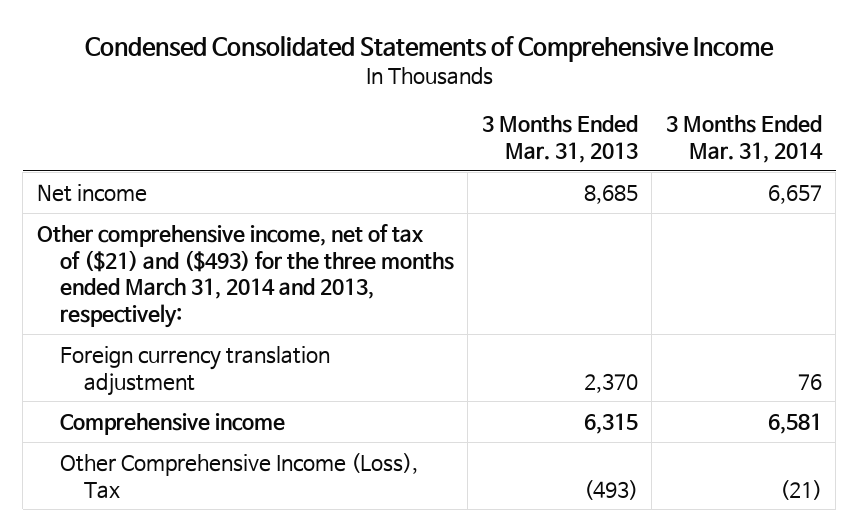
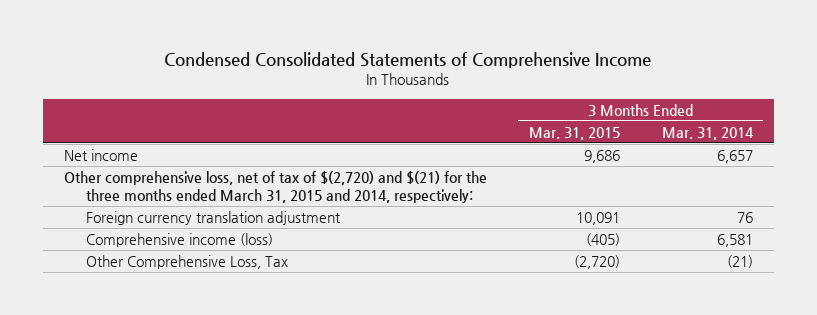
- | 3 Months Ended Mar. 31, 2013 | 3 Months Ended Mar. 31, 2014
+ | 3 Months Ended Mar. 31, 2015 | 3 Months Ended Mar. 31, 2014
- Other comprehensive income, net of tax of ($21) and ($493) for the three months ended March 31, 2014 and 2013, respectively:
+ Other comprehensive loss, net of tax of $(2,720) and $(21) for the three months ended March 31, 2015 and 2014, respectively:
- Comprehensive income | 6,315 | 6,581
- Other Comprehensive Income (Loss), Tax | (493) | (21)
+ Comprehensive income (loss) | (405) | 6,581
+ Other Comprehensive Loss, Tax | (2,720) | (21)

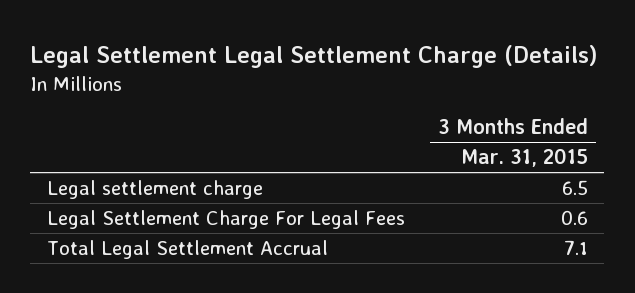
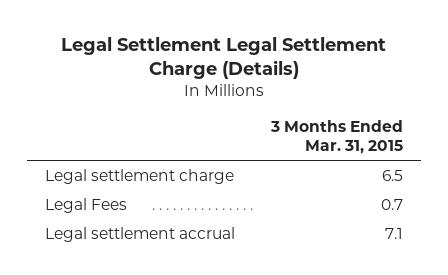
- Legal Settlement Charge For Legal Fees | 0.6
- Total Legal Settlement Accrual | 7.1
+ Legal Fees | 0.7
+ Legal settlement accrual | 7.1

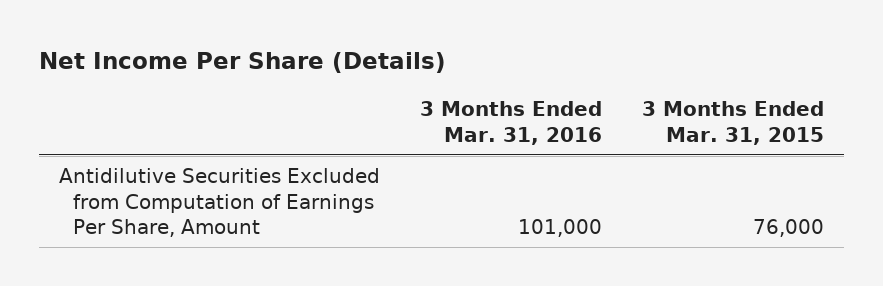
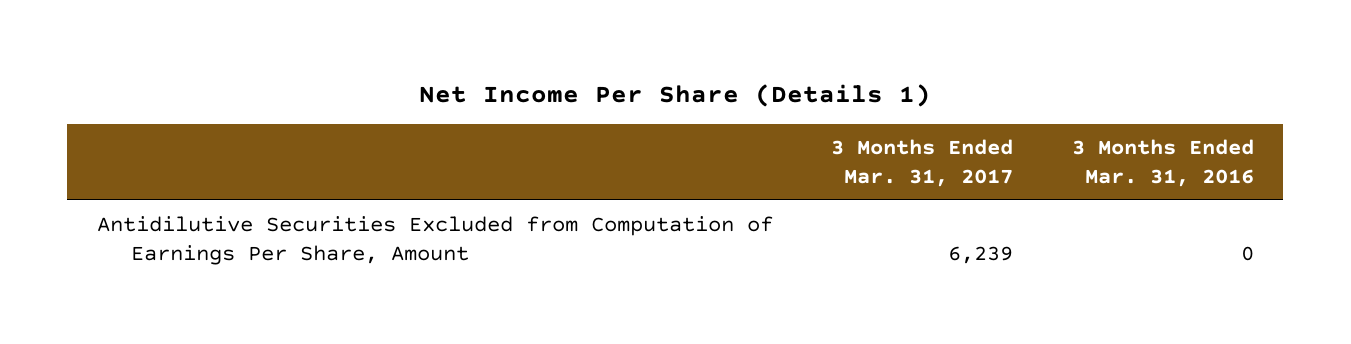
- Net Income Per Share (Details)
+ Net Income Per Share (Details 1)
- | 3 Months Ended Mar. 31, 2016 | 3 Months Ended Mar. 31, 2015
+ | 3 Months Ended Mar. 31, 2017 | 3 Months Ended Mar. 31, 2016
- Antidilutive Securities Excluded from Computation of Earnings Per Share, Amount | 101,000 | 76,000
+ Antidilutive Securities Excluded from Computation of Earnings Per Share, Amount | 6,239 | 0

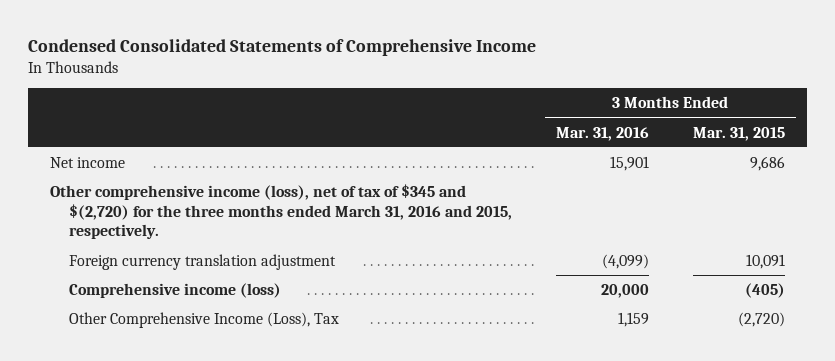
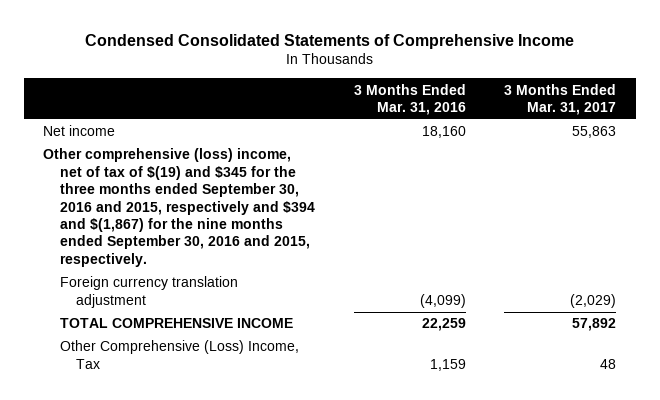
- | 3 Months Ended Mar. 31, 2016 | 3 Months Ended Mar. 31, 2015
+ | 3 Months Ended Mar. 31, 2016 | 3 Months Ended Mar. 31, 2017
- Net income | 15,901 | 9,686
- Other comprehensive income (loss), net of tax of $345 and $(2,720) for the three months ended March 31, 2016 and 2015, respectively.
+ Net income | 18,160 | 55,863
+ Other comprehensive (loss) income, net of tax of $(19) and $345 for the three months ended September 30, 2016 and 2015, respectively and $394 and $(1,867) for the nine months ended September 30, 2016 and 2015, respectively.
- Comprehensive income (loss) | 20,000 | (405)
- Other Comprehensive Income (Loss), Tax | 1,159 | (2,720)
+ TOTAL COMPREHENSIVE INCOME | 22,259 | 57,892
+ Other Comprehensive (Loss) Income, Tax | 1,159 | 48

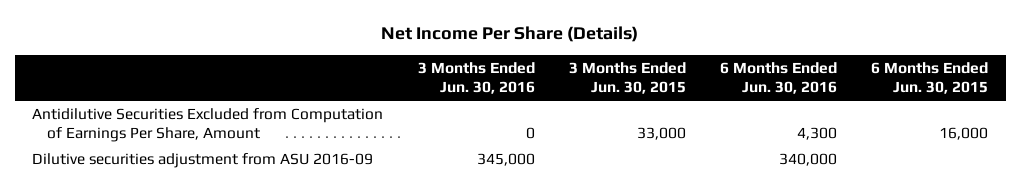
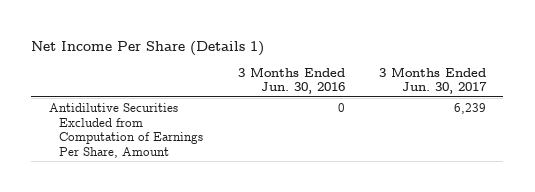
- Net Income Per Share (Details)
+ Net Income Per Share (Details 1)
- | 3 Months Ended Jun. 30, 2016 | 3 Months Ended Jun. 30, 2015 | 6 Months Ended Jun. 30, 2016 | 6 Months Ended Jun. 30, 2015
+ | 3 Months Ended Jun. 30, 2016 | 3 Months Ended Jun. 30, 2017
- Dilutive securities adjustment from ASU 2016-09 | 345,000 | | 340,000 |

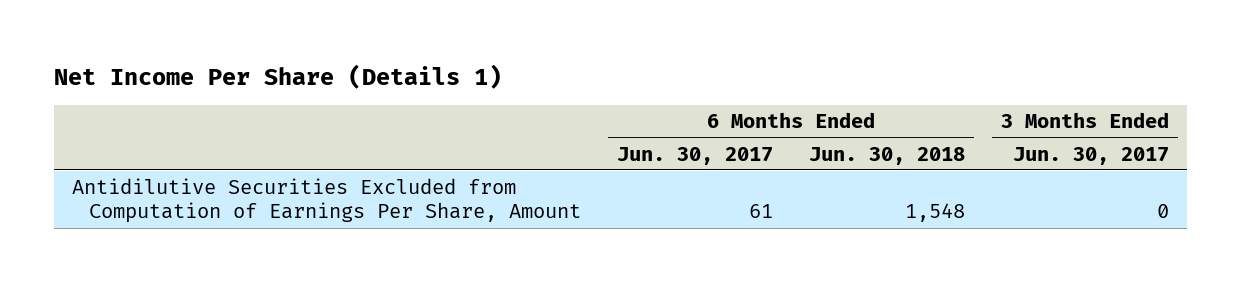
- | 3 Months Ended Jun. 30, 2016 | 3 Months Ended Jun. 30, 2017
+ | 6 Months Ended Jun. 30, 2017 | 6 Months Ended Jun. 30, 2018 | 3 Months Ended Jun. 30, 2017
- Antidilutive Securities Excluded from Computation of Earnings Per Share, Amount | 0 | 6,239
+ Antidilutive Securities Excluded from Computation of Earnings Per Share, Amount | 61 | 1,548 | 0

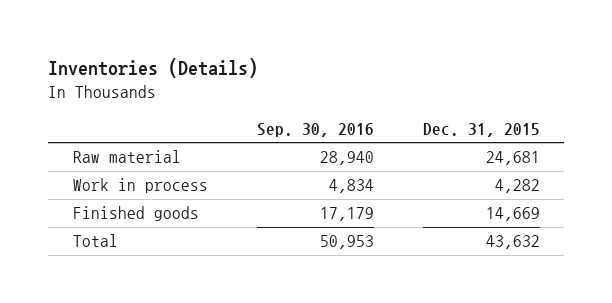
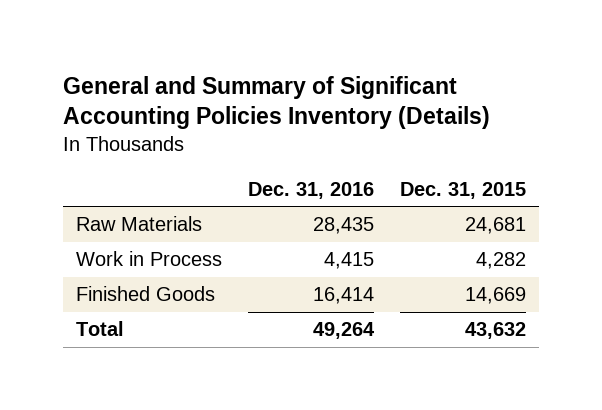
- Inventories (Details)
+ General and Summary of Significant Accounting Policies Inventory (Details)
- | Sep. 30, 2016 | Dec. 31, 2015
+ | Dec. 31, 2016 | Dec. 31, 2015
- Raw material | 28,940 | 24,681
- Work in process | 4,834 | 4,282
- Finished goods | 17,179 | 14,669
+ Raw Materials | 28,435 | 24,681
+ Work in Process | 4,415 | 4,282
+ Finished Goods | 16,414 | 14,669

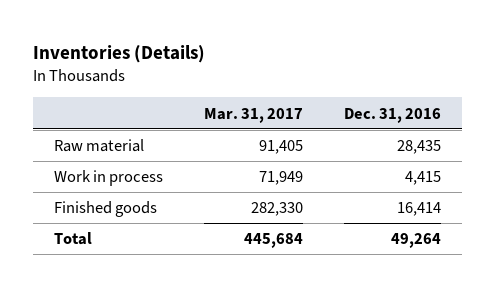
- General and Summary of Significant Accounting Policies Inventory (Details)
+ Inventories (Details)
- | Dec. 31, 2016 | Dec. 31, 2015
+ | Mar. 31, 2017 | Dec. 31, 2016
- Raw Materials | 28,435 | 24,681
- Work in Process | 4,415 | 4,282
- Finished Goods | 16,414 | 14,669
+ Raw material | 91,405 | 28,435
+ Work in process | 71,949 | 4,415
+ Finished goods | 282,330 | 16,414

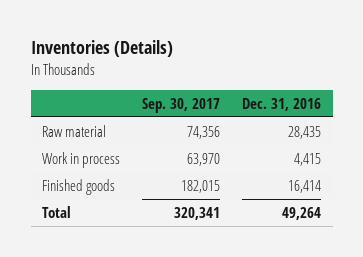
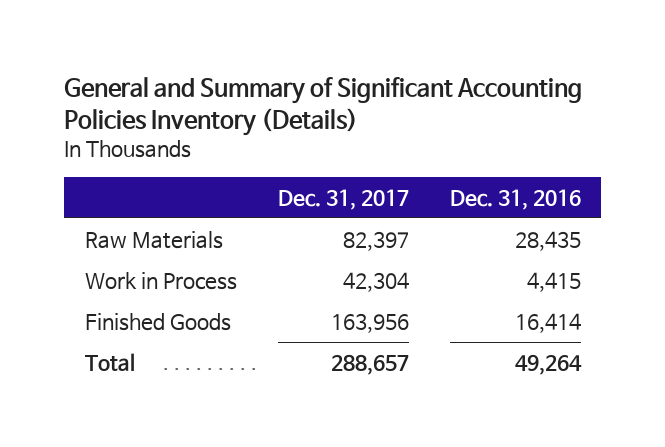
- Inventories (Details)
+ General and Summary of Significant Accounting Policies Inventory (Details)
- | Sep. 30, 2017 | Dec. 31, 2016
+ | Dec. 31, 2017 | Dec. 31, 2016
- Raw material | 74,356 | 28,435
- Work in process | 63,970 | 4,415
- Finished goods | 182,015 | 16,414
+ Raw Materials | 82,397 | 28,435
+ Work in Process | 42,304 | 4,415
+ Finished Goods | 163,956 | 16,414

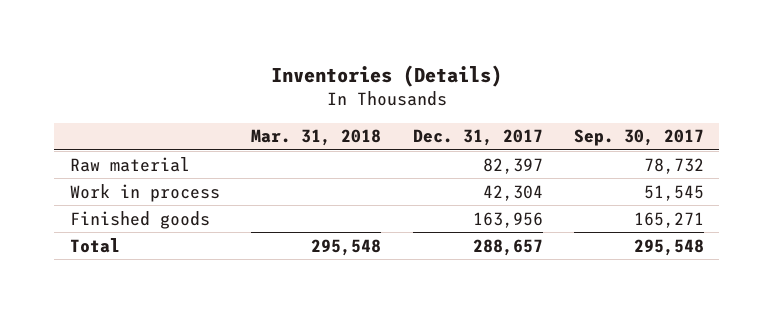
- General and Summary of Significant Accounting Policies Inventory (Details)
+ Inventories (Details)
- | Dec. 31, 2017 | Dec. 31, 2016
+ | Mar. 31, 2018 | Dec. 31, 2017 | Sep. 30, 2017
- Raw Materials | 82,397 | 28,435
- Work in Process | 42,304 | 4,415
- Finished Goods | 163,956 | 16,414
+ Raw material | | 82,397 | 78,732
+ Work in process | | 42,304 | 51,545
+ Finished goods | | 163,956 | 165,271

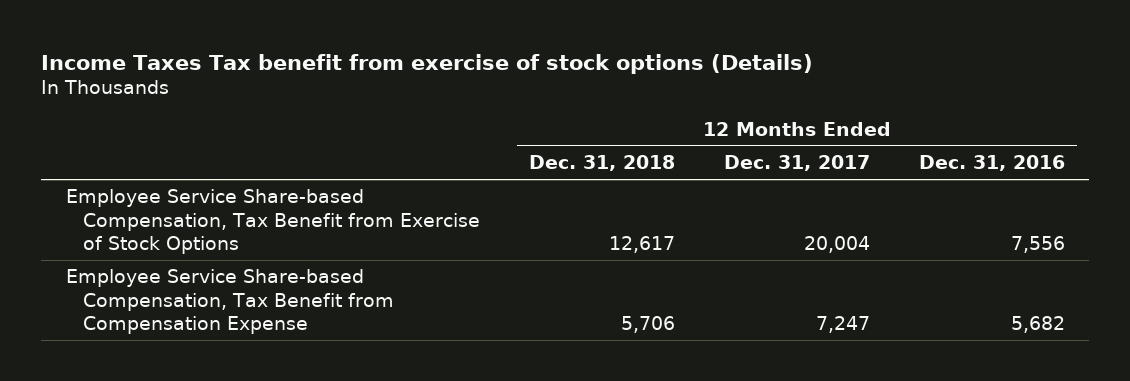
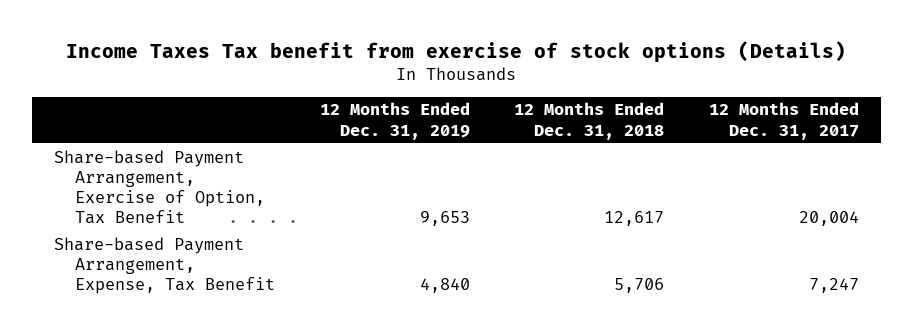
- | 12 Months Ended Dec. 31, 2018 | 12 Months Ended Dec. 31, 2017 | 12 Months Ended Dec. 31, 2016
+ | 12 Months Ended Dec. 31, 2019 | 12 Months Ended Dec. 31, 2018 | 12 Months Ended Dec. 31, 2017
- Employee Service Share-based Compensation, Tax Benefit from Exercise of Stock Options | 12,617 | 20,004 | 7,556
- Employee Service Share-based Compensation, Tax Benefit from Compensation Expense | 5,706 | 7,247 | 5,682
+ Share-based Payment Arrangement, Exercise of Option, Tax Benefit | 9,653 | 12,617 | 20,004
+ Share-based Payment Arrangement, Expense, Tax Benefit | 4,840 | 5,706 | 7,247

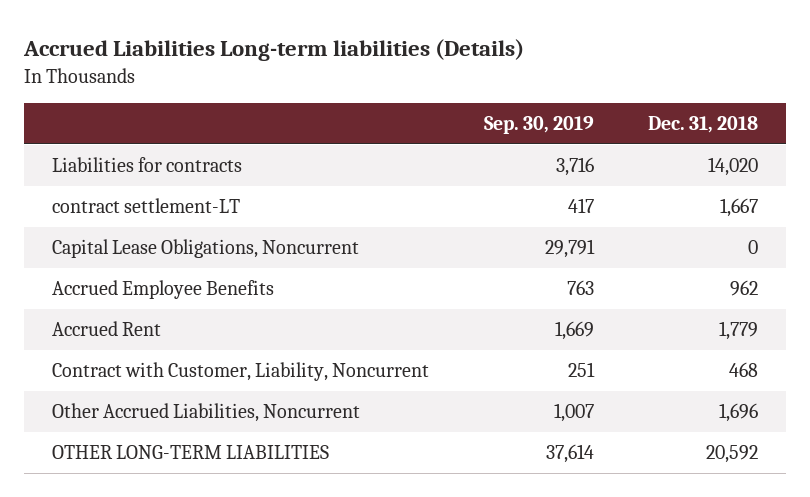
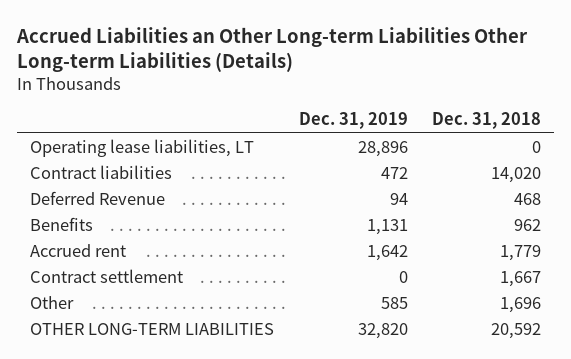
- Accrued Liabilities Long-term liabilities (Details)
+ Accrued Liabilities an Other Long-term Liabilities Other Long-term Liabilities (Details)
- | Sep. 30, 2019 | Dec. 31, 2018
+ | Dec. 31, 2019 | Dec. 31, 2018
- Liabilities for contracts | 3,716 | 14,020
- contract settlement-LT | 417 | 1,667
- Capital Lease Obligations, Noncurrent | 29,791 | 0
- Accrued Employee Benefits | 763 | 962
- Accrued Rent | 1,669 | 1,779
- Contract with Customer, Liability, Noncurrent | 251 | 468
- Other Accrued Liabilities, Noncurrent | 1,007 | 1,696
+ Operating lease liabilities, LT | 28,896 | 0
+ Contract liabilities | 472 | 14,020
+ Deferred Revenue | 94 | 468
+ Benefits | 1,131 | 962
+ Accrued rent | 1,642 | 1,779
+ Contract settlement | 0 | 1,667
+ Other | 585 | 1,696

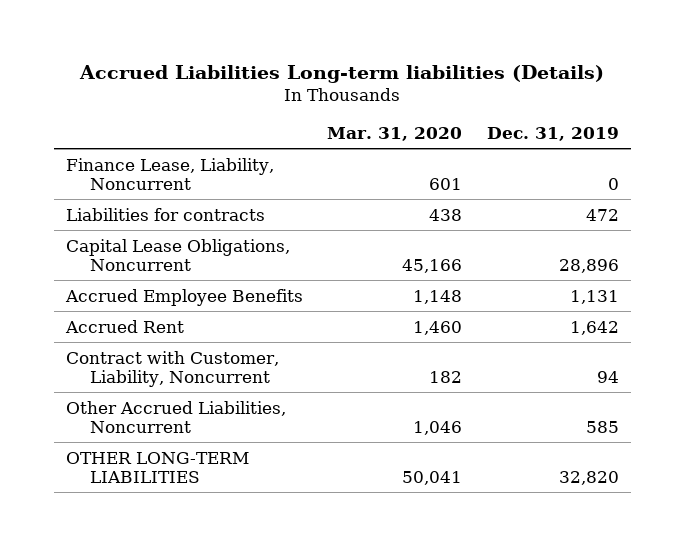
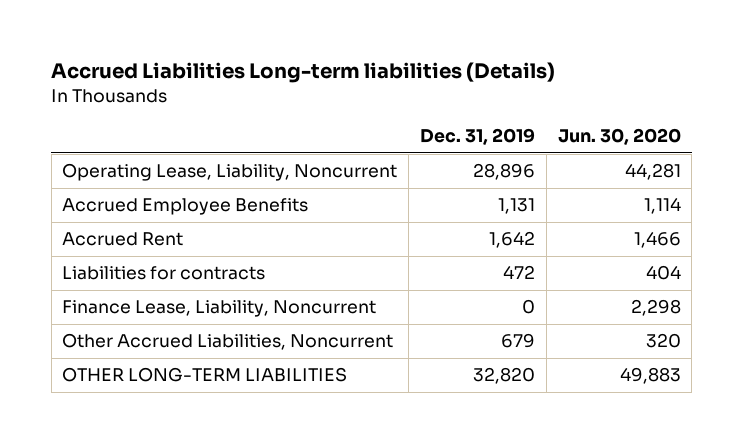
- | Mar. 31, 2020 | Dec. 31, 2019
+ | Dec. 31, 2019 | Jun. 30, 2020
- Capital Lease Obligations, Noncurrent | 45,166 | 28,896
+ Operating Lease, Liability, Noncurrent | 28,896 | 44,281
- Contract with Customer, Liability, Noncurrent | 182 | 94
- Other Accrued Liabilities, Noncurrent | 1,046 | 585
moved down: Liabilities for contracts | 472 | 404
moved down: Finance Lease, Liability, Noncurrent | 0 | 2,298
+ Other Accrued Liabilities, Noncurrent | 679 | 320

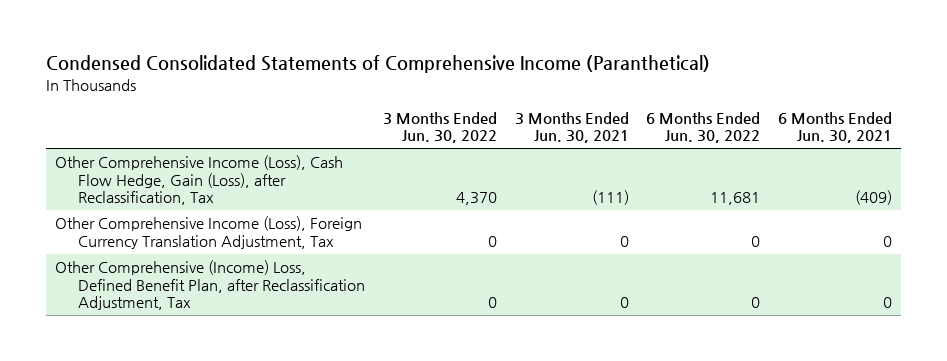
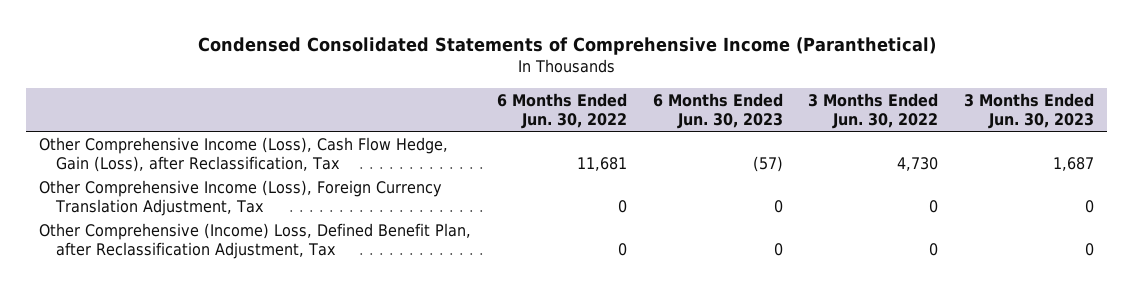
- | 3 Months Ended Jun. 30, 2022 | 3 Months Ended Jun. 30, 2021 | 6 Months Ended Jun. 30, 2022 | 6 Months Ended Jun. 30, 2021
+ | 6 Months Ended Jun. 30, 2022 | 6 Months Ended Jun. 30, 2023 | 3 Months Ended Jun. 30, 2022 | 3 Months Ended Jun. 30, 2023
- Other Comprehensive Income (Loss), Cash Flow Hedge, Gain (Loss), after Reclassification, Tax | 4,370 | (111) | 11,681 | (409)
+ Other Comprehensive Income (Loss), Cash Flow Hedge, Gain (Loss), after Reclassification, Tax | 11,681 | (57) | 4,730 | 1,687

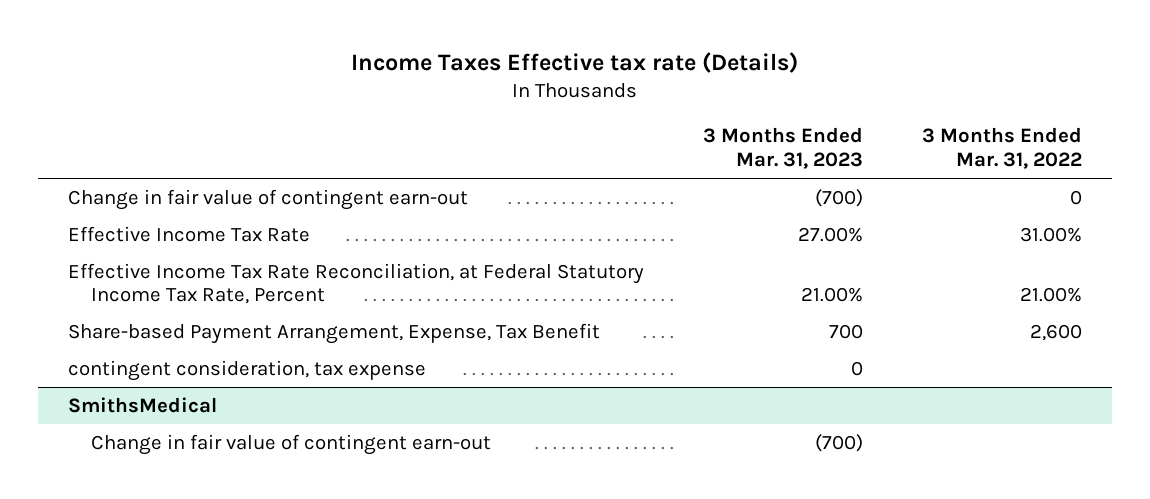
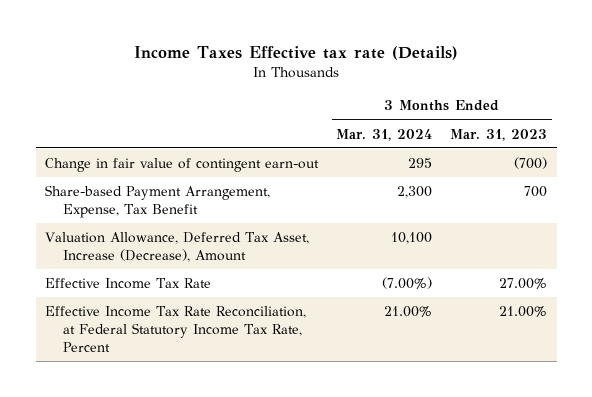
- | 3 Months Ended Mar. 31, 2023 | 3 Months Ended Mar. 31, 2022
+ | 3 Months Ended Mar. 31, 2024 | 3 Months Ended Mar. 31, 2023
moved up: Share-based Payment Arrangement, Expense, Tax Benefit | 2,300 | 700
+ Valuation Allowance, Deferred Tax Asset, Increase (Decrease), Amount | 10,100 |
- contingent consideration, tax expense | 0 |
- SmithsMedical
- Change in fair value of contingent earn-out | (700) |

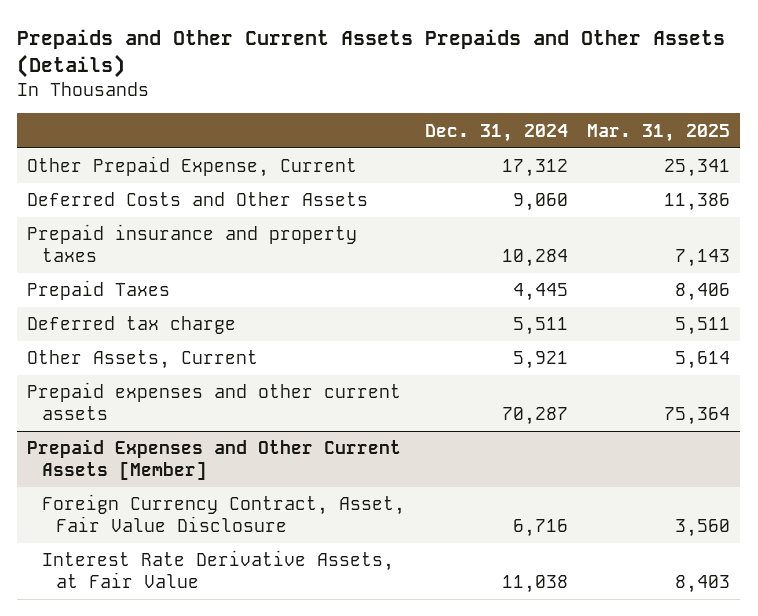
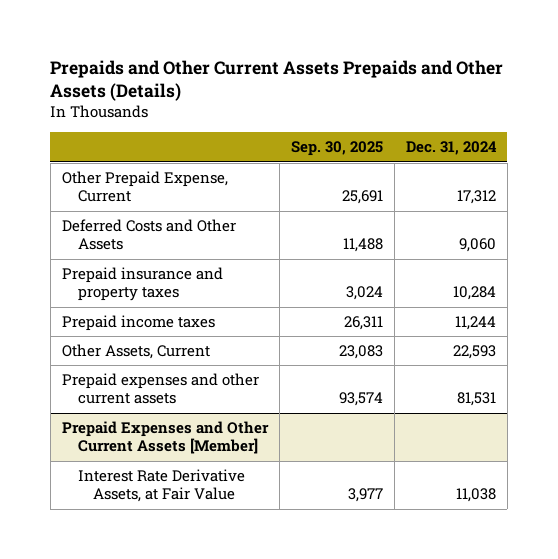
- | Dec. 31, 2024 | Mar. 31, 2025
+ | Sep. 30, 2025 | Dec. 31, 2024
- Prepaid Taxes | 4,445 | 8,406
- Deferred tax charge | 5,511 | 5,511
- Other Assets, Current | 5,921 | 5,614
- Prepaid expenses and other current assets | 70,287 | 75,364
+ Prepaid income taxes | 26,311 | 11,244
+ Other Assets, Current | 23,083 | 22,593
+ Prepaid expenses and other current assets | 93,574 | 81,531
@ Prepaid Expenses and Other Current Assets [Member]
- Foreign Currency Contract, Asset, Fair Value Disclosure | 6,716 | 3,560

